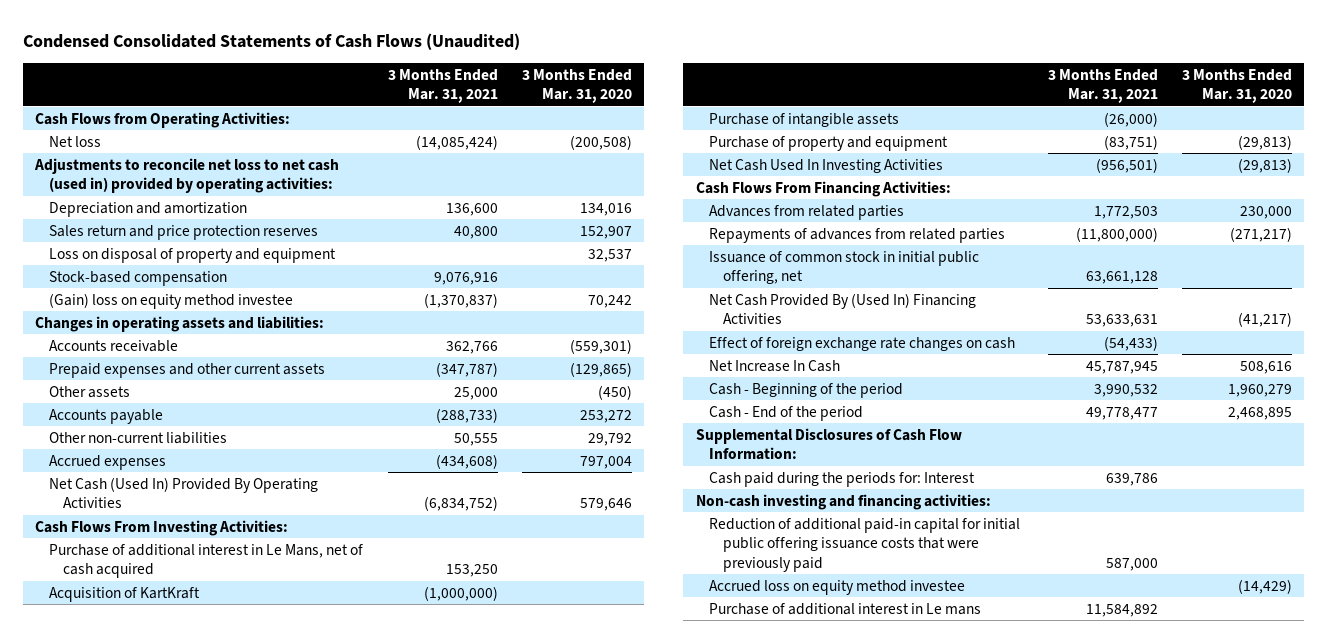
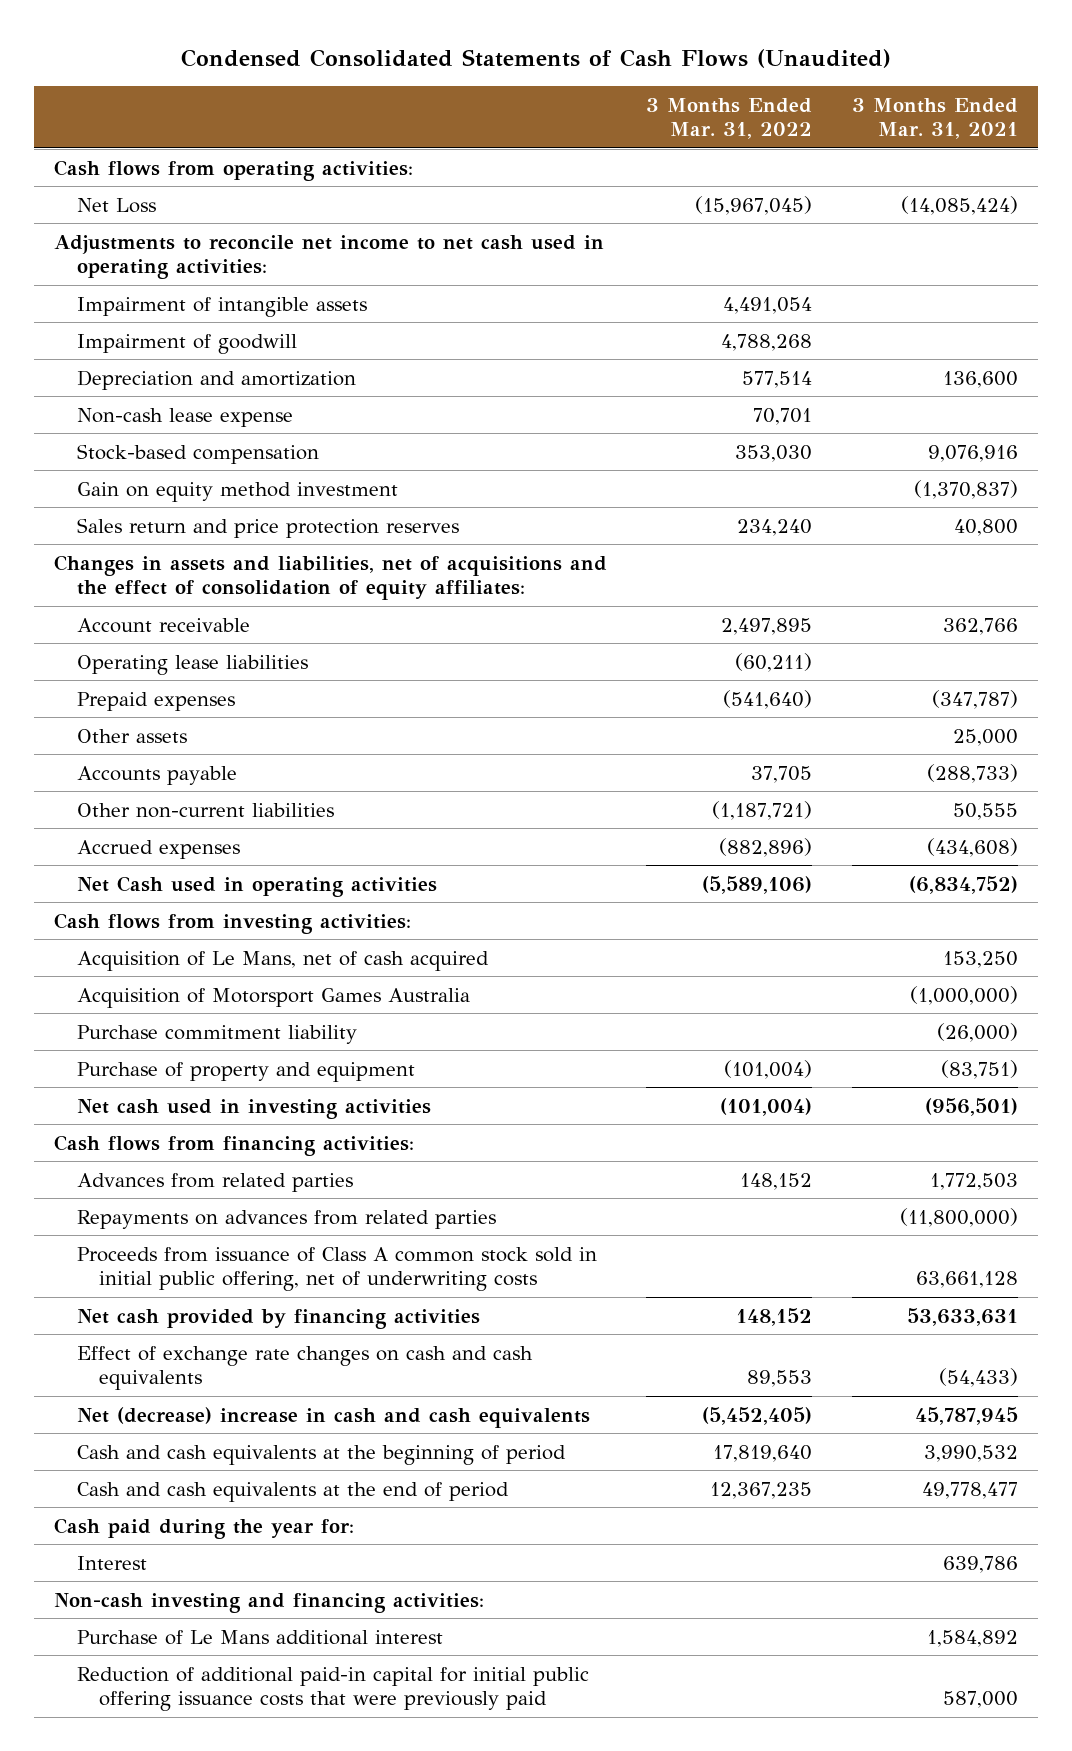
- | 3 Months Ended Mar. 31, 2021 | 3 Months Ended Mar. 31, 2020
+ | 3 Months Ended Mar. 31, 2022 | 3 Months Ended Mar. 31, 2021
- Cash Flows from Operating Activities:
- Net loss | (14,085,424) | (200,508)
- Adjustments to reconcile net loss to net cash (used in) provided by operating activities:
+ Cash flows from operating activities:
+ Net Loss | (15,967,045) | (14,085,424)
+ Adjustments to reconcile net income to net cash used in operating activities:
+ Impairment of intangible assets | 4,491,054 |
+ Impairment of goodwill | 4,788,268 |
- Loss on disposal of property and equipment | | 32,537
+ Non-cash lease expense | 70,701 |
- (Gain) loss on equity method investee | (1,370,837) | 70,242
- Changes in operating assets and liabilities:
- Accounts receivable | 362,766 | (559,301)
- Prepaid expenses and other current assets | (347,787) | (129,865)
+ Gain on equity method investment | | (1,370,837)
moved down: Sales return and price protection reserves | 234,240 | 40,800
+ Changes in assets and liabilities, net of acquisitions and the effect of consolidation of equity affiliates:
+ Account receivable | 2,497,895 | 362,766
+ Operating lease liabilities | (60,211) |
+ Prepaid expenses | (541,640) | (347,787)
- Net Cash (Used In) Provided By Operating Activities | (6,834,752) | 579,646
- Cash Flows From Investing Activities:
- Purchase of additional interest in Le Mans, net of cash acquired | 153,250 |
- Acquisition of KartKraft | (1,000,000) |
- Purchase of intangible assets | (26,000) |
+ Net Cash used in operating activities | (5,589,106) | (6,834,752)
+ Cash flows from investing activities:
+ Acquisition of Le Mans, net of cash acquired | | 153,250
+ Acquisition of Motorsport Games Australia | | (1,000,000)
+ Purchase commitment liability | | (26,000)
- Net Cash Used In Investing Activities | (956,501) | (29,813)
- Cash Flows From Financing Activities:
+ Net cash used in investing activities | (101,004) | (956,501)
+ Cash flows from financing activities:
- Repayments of advances from related parties | (11,800,000) | (271,217)
- Issuance of common stock in initial public offering, net | 63,661,128 |
- Net Cash Provided By (Used In) Financing Activities | 53,633,631 | (41,217)
- Effect of foreign exchange rate changes on cash | (54,433) |
- Net Increase In Cash | 45,787,945 | 508,616
- Cash - Beginning of the period | 3,990,532 | 1,960,279
- Cash - End of the period | 49,778,477 | 2,468,895
- Supplemental Disclosures of Cash Flow Information:
- Cash paid during the periods for: Interest | 639,786 |
+ Repayments on advances from related parties | | (11,800,000)
+ Proceeds from issuance of Class A common stock sold in initial public offering, net of underwriting costs | | 63,661,128
+ Net cash provided by financing activities | 148,152 | 53,633,631
+ Effect of exchange rate changes on cash and cash equivalents | 89,553 | (54,433)
+ Net (decrease) increase in cash and cash equivalents | (5,452,405) | 45,787,945
+ Cash and cash equivalents at the beginning of period | 17,819,640 | 3,990,532
+ Cash and cash equivalents at the end of period | 12,367,235 | 49,778,477
+ Cash paid during the year for:
+ Interest | | 639,786
+ Purchase of Le Mans additional interest | | 1,584,892
- Accrued loss on equity method investee | | (14,429)
- Purchase of additional interest in Le mans | 11,584,892 |

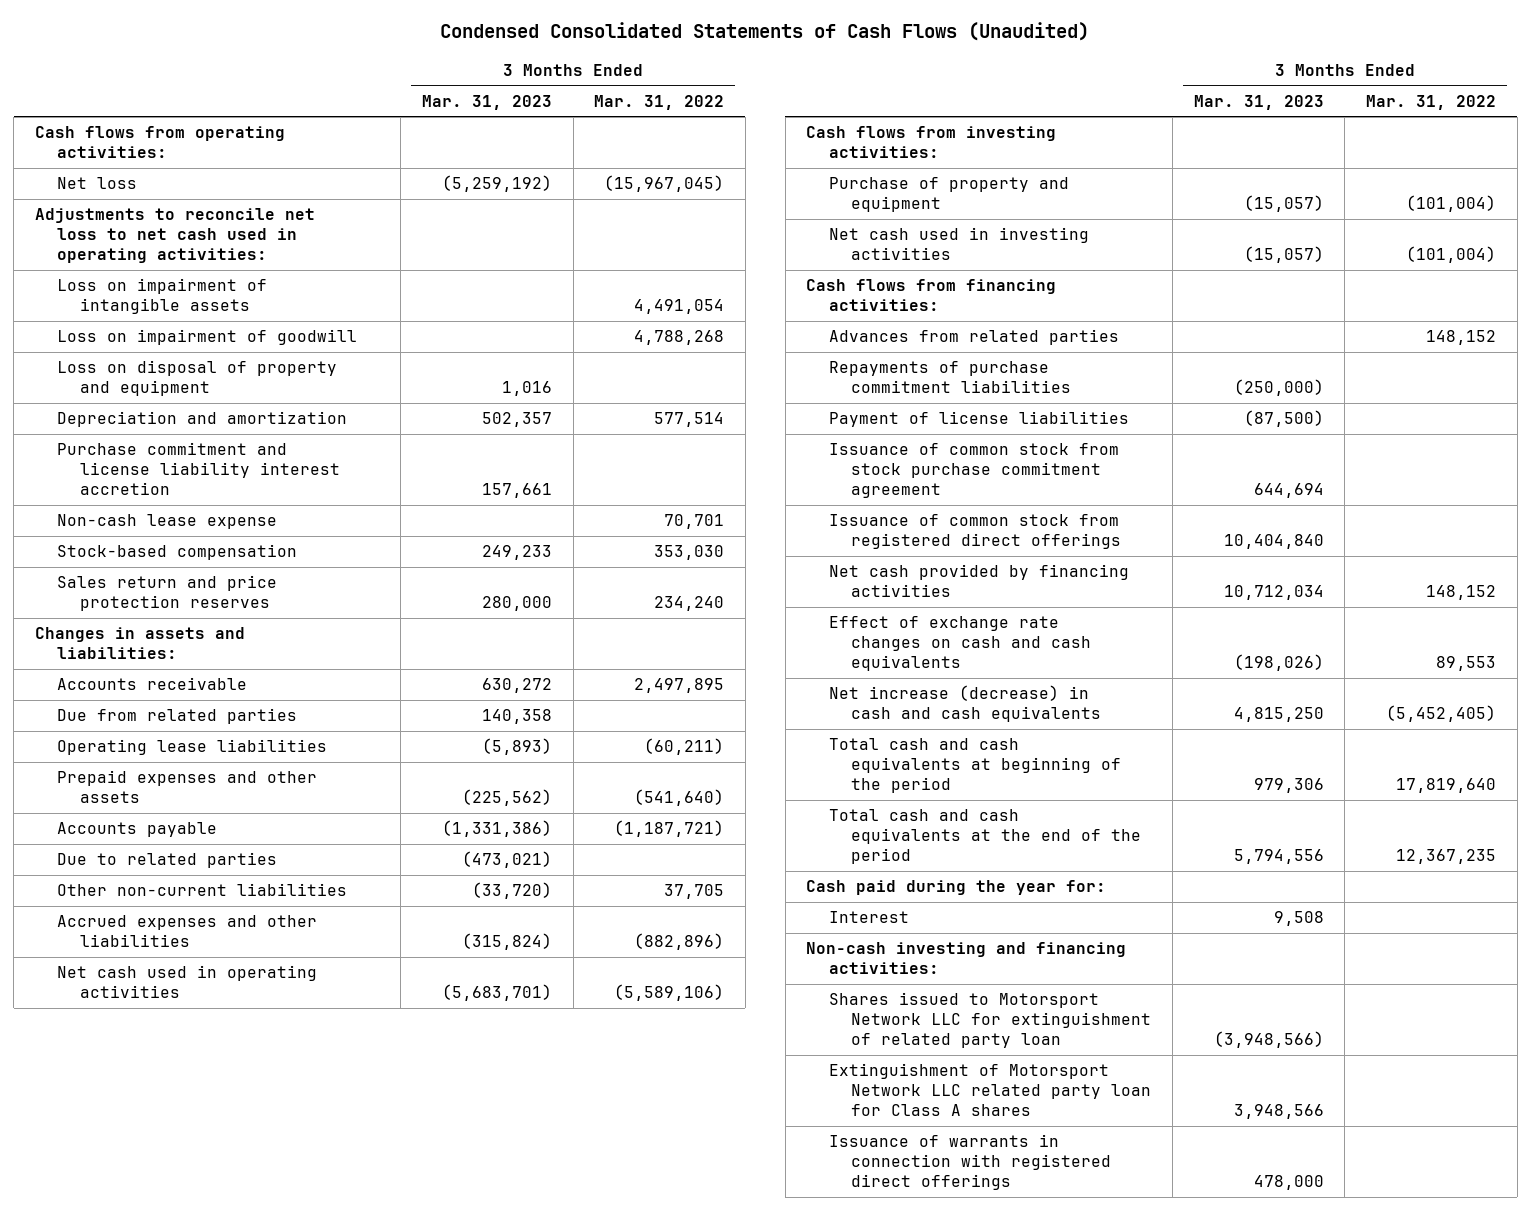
- | 3 Months Ended Mar. 31, 2022 | 3 Months Ended Mar. 31, 2021
+ | 3 Months Ended Mar. 31, 2023 | 3 Months Ended Mar. 31, 2022
- Net Loss | (15,967,045) | (14,085,424)
- Adjustments to reconcile net income to net cash used in operating activities:
- Impairment of intangible assets | 4,491,054 |
- Impairment of goodwill | 4,788,268 |
+ Net loss | (5,259,192) | (15,967,045)
+ Adjustments to reconcile net loss to net cash used in operating activities:
+ Loss on impairment of intangible assets | | 4,491,054
+ Loss on impairment of goodwill | | 4,788,268
+ Loss on disposal of property and equipment | 1,016 |
+ Purchase commitment and license liability interest accretion | 157,661 |
- Gain on equity method investment | | (1,370,837)
- Changes in assets and liabilities, net of acquisitions and the effect of consolidation of equity affiliates:
- Account receivable | 2,497,895 | 362,766
+ Changes in assets and liabilities:
+ Accounts receivable | 630,272 | 2,497,895
+ Due from related parties | 140,358 |
- Prepaid expenses | (541,640) | (347,787)
- Other assets | | 25,000
- Accounts payable | 37,705 | (288,733)
- Other non-current liabilities | (1,187,721) | 50,555
- Accrued expenses | (882,896) | (434,608)
- Net Cash used in operating activities | (5,589,106) | (6,834,752)
+ Prepaid expenses and other assets | (225,562) | (541,640)
+ Accounts payable | (1,331,386) | (1,187,721)
+ Due to related parties | (473,021) |
+ Other non-current liabilities | (33,720) | 37,705
+ Accrued expenses and other liabilities | (315,824) | (882,896)
+ Net cash used in operating activities | (5,683,701) | (5,589,106)
- Acquisition of Le Mans, net of cash acquired | | 153,250
- Acquisition of Motorsport Games Australia | | (1,000,000)
- Purchase commitment liability | | (26,000)
- Repayments on advances from related parties | | (11,800,000)
- Proceeds from issuance of Class A common stock sold in initial public offering, net of underwriting costs | | 63,661,128
+ Repayments of purchase commitment liabilities | (250,000) |
+ Payment of license liabilities | (87,500) |
+ Issuance of common stock from stock purchase commitment agreement | 644,694 |
+ Issuance of common stock from registered direct offerings | 10,404,840 |
- Net (decrease) increase in cash and cash equivalents | (5,452,405) | 45,787,945
- Cash and cash equivalents at the beginning of period | 17,819,640 | 3,990,532
- Cash and cash equivalents at the end of period | 12,367,235 | 49,778,477
+ Net increase (decrease) in cash and cash equivalents | 4,815,250 | (5,452,405)
+ Total cash and cash equivalents at beginning of the period | 979,306 | 17,819,640
+ Total cash and cash equivalents at the end of the period | 5,794,556 | 12,367,235
- Purchase of Le Mans additional interest | | 1,584,892
- Reduction of additional paid-in capital for initial public offering issuance costs that were previously paid | | 587,000
+ Shares issued to Motorsport Network LLC for extinguishment of related party loan | (3,948,566) |
+ Extinguishment of Motorsport Network LLC related party loan for Class A shares | 3,948,566 |
+ Issuance of warrants in connection with registered direct offerings | 478,000 |

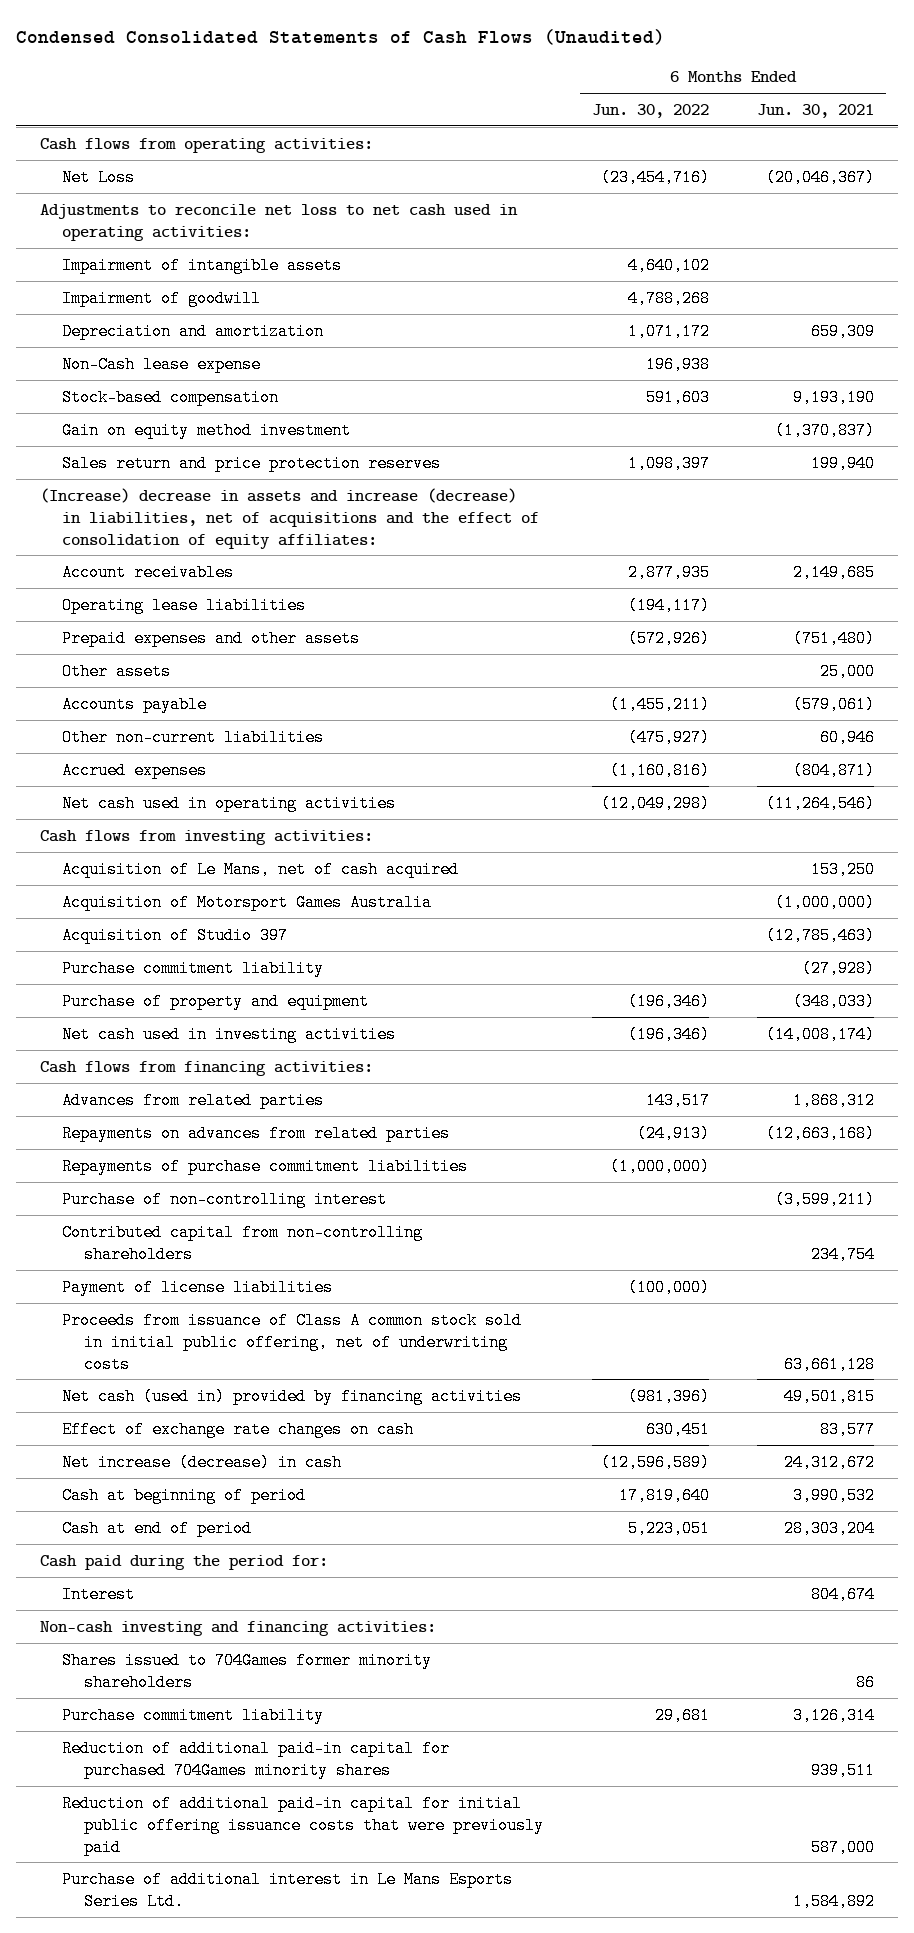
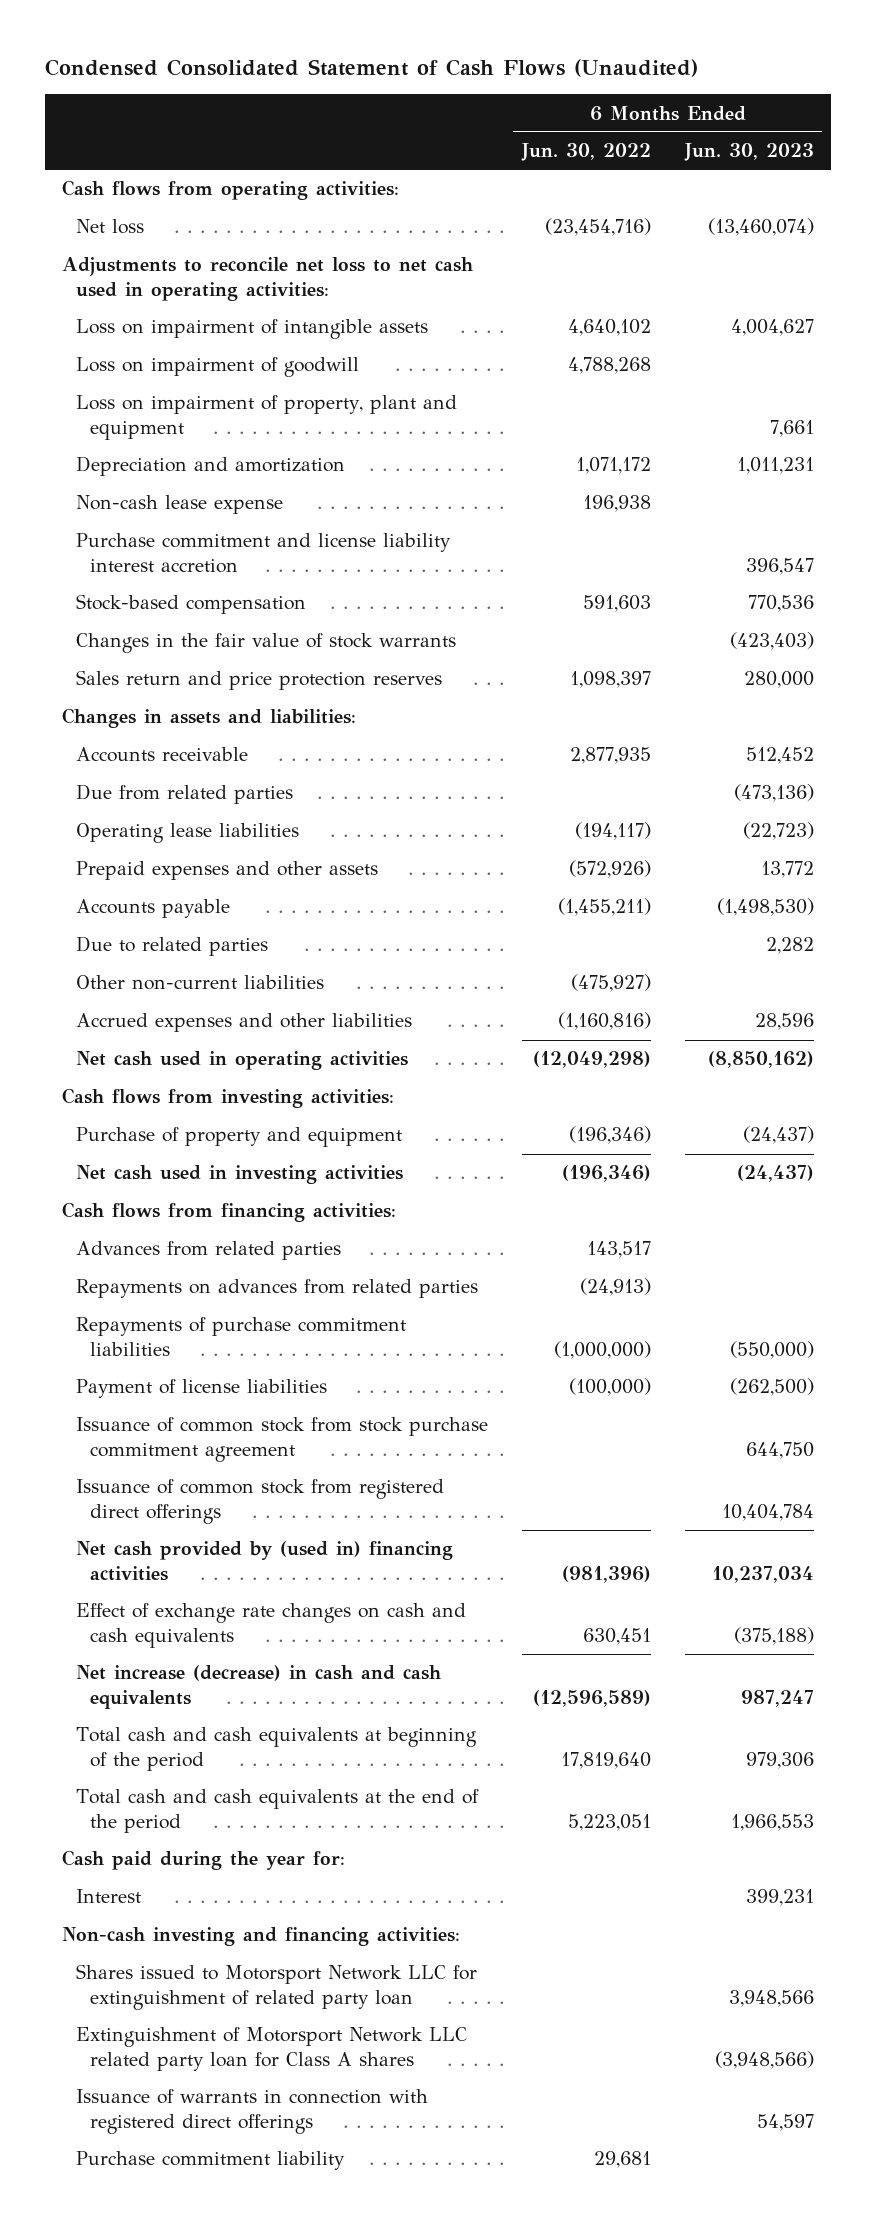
- Condensed Consolidated Statements of Cash Flows (Unaudited)
+ Condensed Consolidated Statement of Cash Flows (Unaudited)
- | 6 Months Ended Jun. 30, 2022 | 6 Months Ended Jun. 30, 2021
+ | 6 Months Ended Jun. 30, 2022 | 6 Months Ended Jun. 30, 2023
- Net Loss | (23,454,716) | (20,046,367)
+ Net loss | (23,454,716) | (13,460,074)
- Impairment of intangible assets | 4,640,102 |
- Impairment of goodwill | 4,788,268 |
+ Loss on impairment of intangible assets | 4,640,102 | 4,004,627
+ Loss on impairment of goodwill | 4,788,268 |
+ Loss on impairment of property, plant and equipment | | 7,661
- Non-Cash lease expense | 196,938 |
+ Non-cash lease expense | 196,938 |
+ Purchase commitment and license liability interest accretion | | 396,547
- Gain on equity method investment | | (1,370,837)
+ Changes in the fair value of stock warrants | | (423,403)
- (Increase) decrease in assets and increase (decrease) in liabilities, net of acquisitions and the effect of consolidation of equity affiliates:
- Account receivables | 2,877,935 | 2,149,685
+ Changes in assets and liabilities:
+ Accounts receivable | 2,877,935 | 512,452
+ Due from related parties | | (473,136)
- Other assets | | 25,000
+ Due to related parties | | 2,282
- Accrued expenses | (1,160,816) | (804,871)
+ Accrued expenses and other liabilities | (1,160,816) | 28,596
- Acquisition of Le Mans, net of cash acquired | | 153,250
- Acquisition of Motorsport Games Australia | | (1,000,000)
- Acquisition of Studio 397 | | (12,785,463)
- Purchase commitment liability | | (27,928)
- Purchase of non-controlling interest | | (3,599,211)
- Contributed capital from non-controlling shareholders | | 234,754
- Proceeds from issuance of Class A common stock sold in initial public offering, net of underwriting costs | | 63,661,128
- Net cash (used in) provided by financing activities | (981,396) | 49,501,815
- Effect of exchange rate changes on cash | 630,451 | 83,577
- Net increase (decrease) in cash | (12,596,589) | 24,312,672
- Cash at beginning of period | 17,819,640 | 3,990,532
- Cash at end of period | 5,223,051 | 28,303,204
- Cash paid during the period for:
+ Issuance of common stock from stock purchase commitment agreement | | 644,750
+ Issuance of common stock from registered direct offerings | | 10,404,784
+ Net cash provided by (used in) financing activities | (981,396) | 10,237,034
+ Effect of exchange rate changes on cash and cash equivalents | 630,451 | (375,188)
+ Net increase (decrease) in cash and cash equivalents | (12,596,589) | 987,247
+ Total cash and cash equivalents at beginning of the period | 17,819,640 | 979,306
+ Total cash and cash equivalents at the end of the period | 5,223,051 | 1,966,553
+ Cash paid during the year for:
- Shares issued to 704Games former minority shareholders | | 86
+ Shares issued to Motorsport Network LLC for extinguishment of related party loan | | 3,948,566
+ Extinguishment of Motorsport Network LLC related party loan for Class A shares | | (3,948,566)
+ Issuance of warrants in connection with registered direct offerings | | 54,597
- Reduction of additional paid-in capital for purchased 704Games minority shares | | 939,511
- Reduction of additional paid-in capital for initial public offering issuance costs that were previously paid | | 587,000
- Purchase of additional interest in Le Mans Esports Series Ltd. | | 1,584,892

